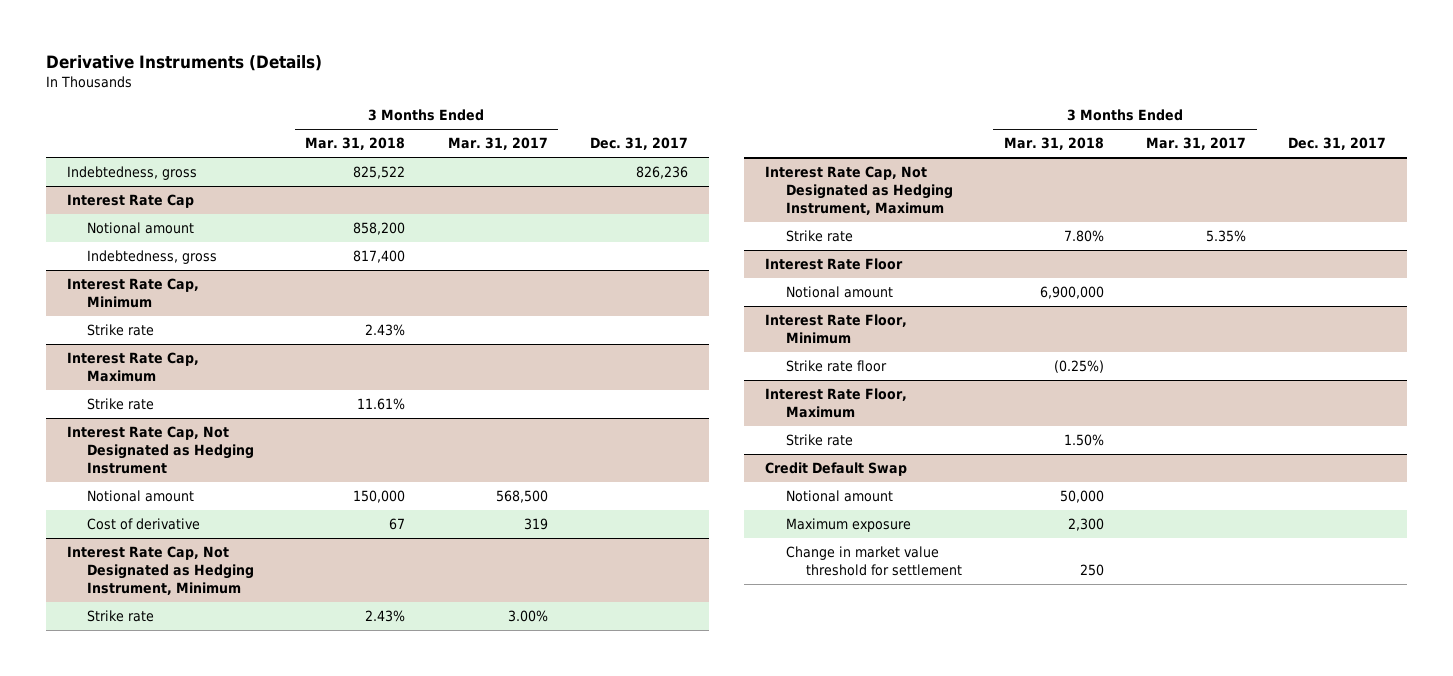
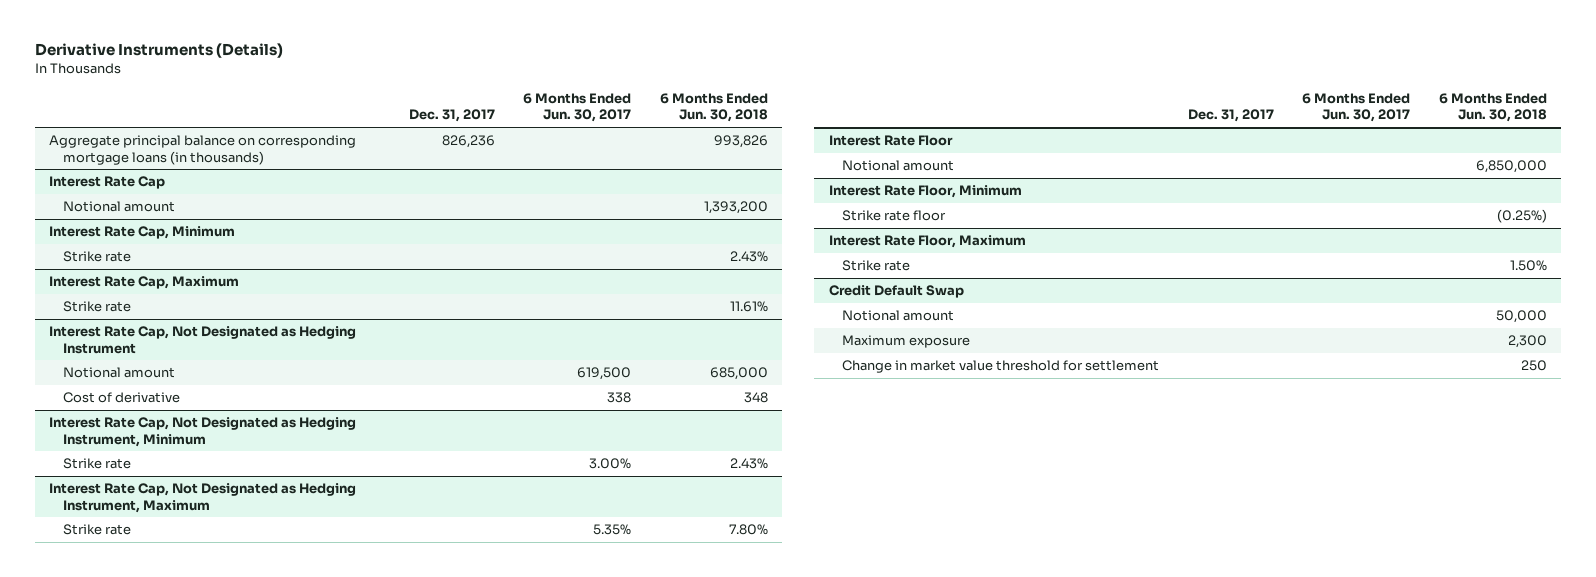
- | 3 Months Ended Mar. 31, 2018 | 3 Months Ended Mar. 31, 2017 | Dec. 31, 2017
+ | Dec. 31, 2017 | 6 Months Ended Jun. 30, 2017 | 6 Months Ended Jun. 30, 2018
- Indebtedness, gross | 825,522 | | 826,236
+ Aggregate principal balance on corresponding mortgage loans (in thousands) | 826,236 | | 993,826
@ Interest Rate Cap
- Indebtedness, gross | 817,400 | |

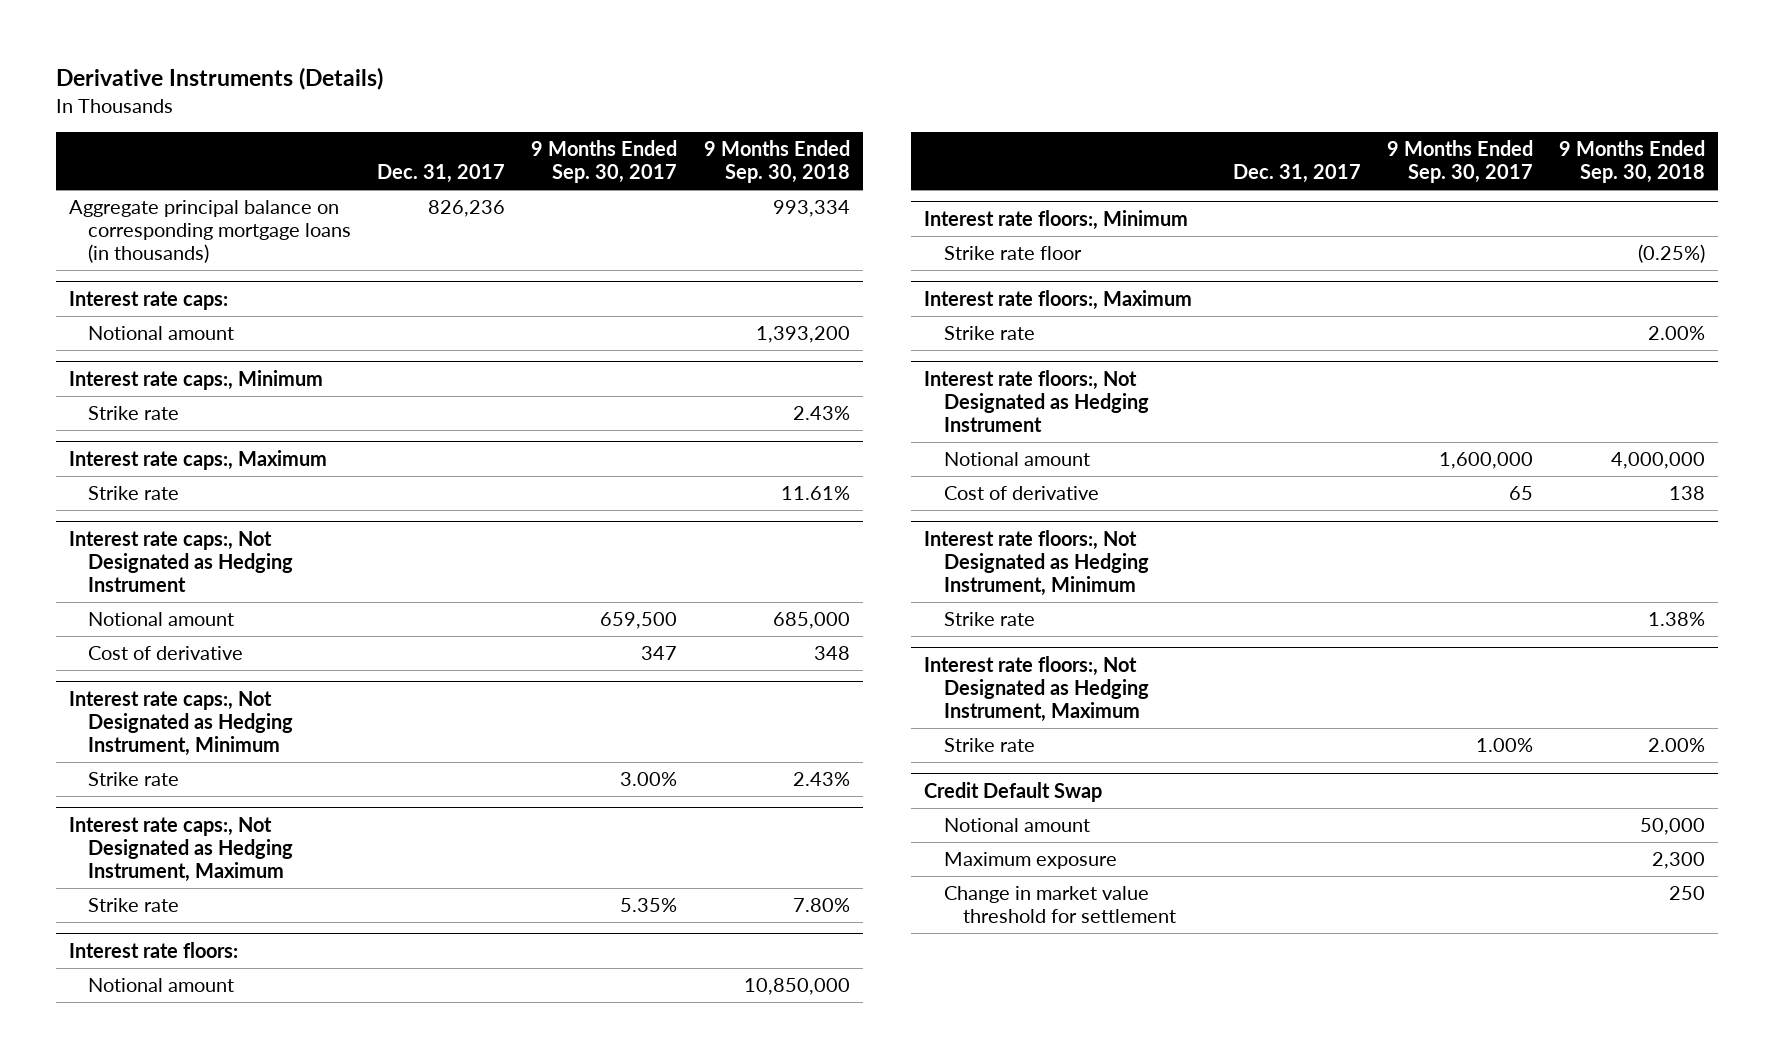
- | Dec. 31, 2017 | 6 Months Ended Jun. 30, 2017 | 6 Months Ended Jun. 30, 2018
+ | Dec. 31, 2017 | 9 Months Ended Sep. 30, 2017 | 9 Months Ended Sep. 30, 2018
- Interest Rate Cap
+ Interest rate caps:
- Interest Rate Cap, Minimum
+ Interest rate caps:, Minimum
- Interest Rate Cap, Maximum
+ Interest rate caps:, Maximum
- Interest Rate Cap, Not Designated as Hedging Instrument
+ Interest rate caps:, Not Designated as Hedging Instrument
- Interest Rate Cap, Not Designated as Hedging Instrument, Minimum
+ Interest rate caps:, Not Designated as Hedging Instrument, Minimum
- Interest Rate Cap, Not Designated as Hedging Instrument, Maximum
+ Interest rate caps:, Not Designated as Hedging Instrument, Maximum
- Interest Rate Floor
+ Interest rate floors:
- Interest Rate Floor, Minimum
+ Interest rate floors:, Minimum
- Interest Rate Floor, Maximum
+ Interest rate floors:, Maximum
+ Interest rate floors:, Not Designated as Hedging Instrument
+ Notional amount | | 1,600,000 | 4,000,000
+ Cost of derivative | | 65 | 138
+ Interest rate floors:, Not Designated as Hedging Instrument, Minimum
+ Strike rate | | | 1.38%
+ Interest rate floors:, Not Designated as Hedging Instrument, Maximum
+ Strike rate | | 1.00% | 2.00%

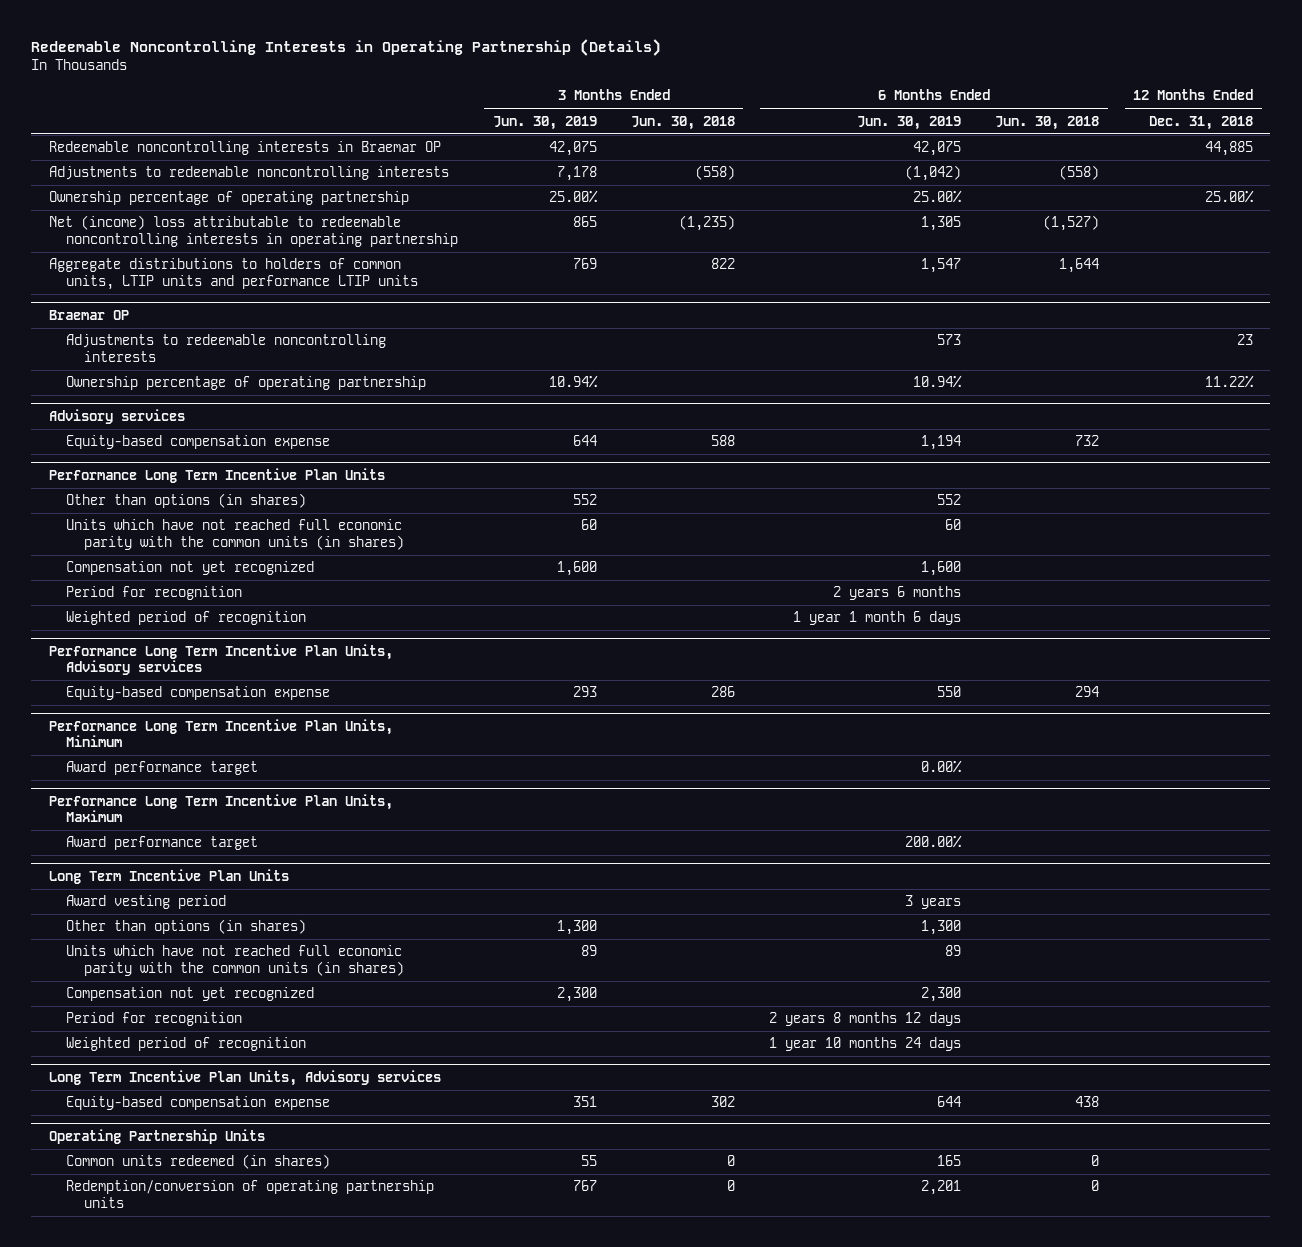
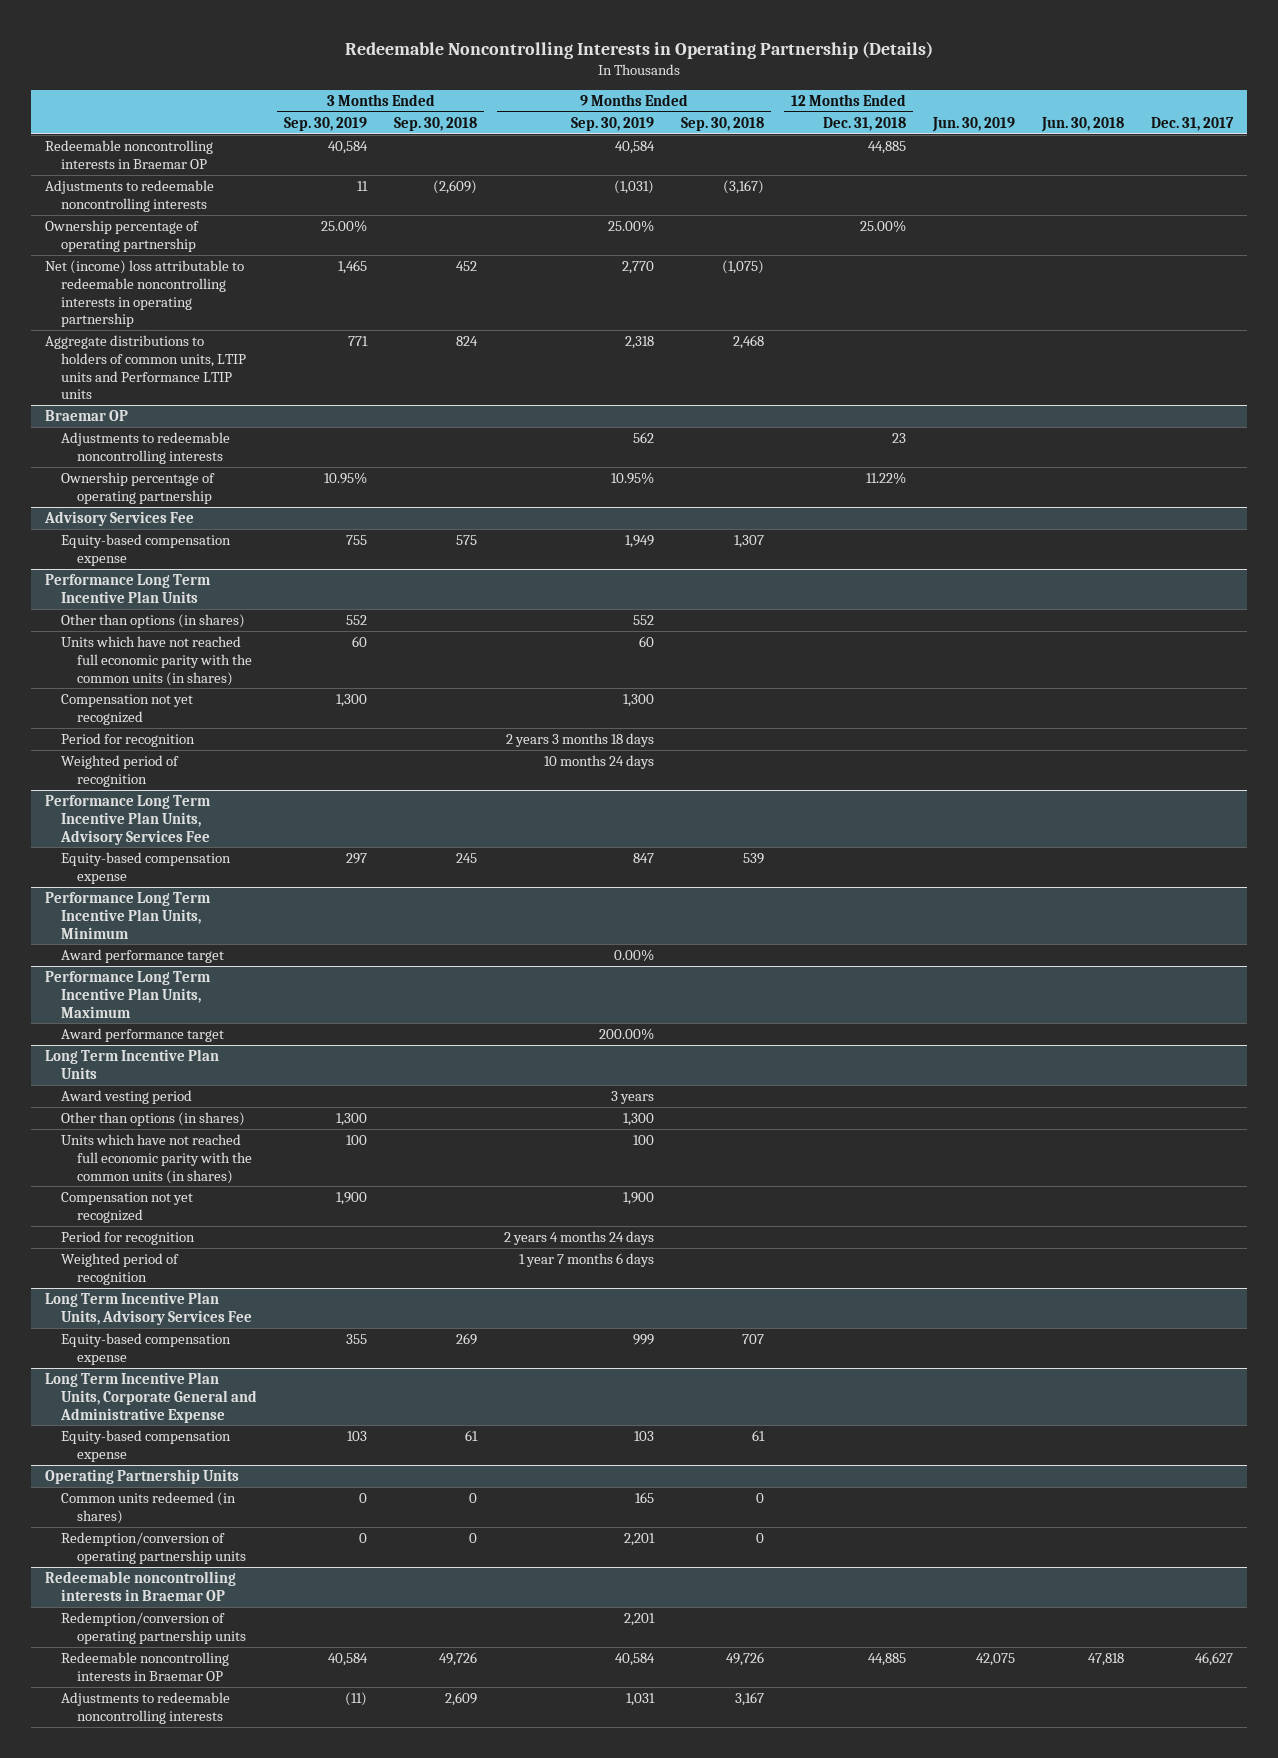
- | 3 Months Ended Jun. 30, 2019 | 3 Months Ended Jun. 30, 2018 | 6 Months Ended Jun. 30, 2019 | 6 Months Ended Jun. 30, 2018 | 12 Months Ended Dec. 31, 2018
+ | 3 Months Ended Sep. 30, 2019 | 3 Months Ended Sep. 30, 2018 | 9 Months Ended Sep. 30, 2019 | 9 Months Ended Sep. 30, 2018 | 12 Months Ended Dec. 31, 2018 | Jun. 30, 2019 | Jun. 30, 2018 | Dec. 31, 2017
- Aggregate distributions to holders of common units, LTIP units and performance LTIP units | 769 | 822 | 1,547 | 1,644 |
+ Aggregate distributions to holders of common units, LTIP units and Performance LTIP units | 771 | 824 | 2,318 | 2,468 | | | |
- Advisory services
+ Advisory Services Fee
- Performance Long Term Incentive Plan Units, Advisory services
+ Performance Long Term Incentive Plan Units, Advisory Services Fee
- Long Term Incentive Plan Units, Advisory services
+ Long Term Incentive Plan Units, Advisory Services Fee
+ Long Term Incentive Plan Units, Corporate General and Administrative Expense
+ Equity-based compensation expense | 103 | 61 | 103 | 61 | | | |
+ Redeemable noncontrolling interests in Braemar OP
+ Redemption/conversion of operating partnership units | | | 2,201 | | | | |
+ Redeemable noncontrolling interests in Braemar OP | 40,584 | 49,726 | 40,584 | 49,726 | 44,885 | 42,075 | 47,818 | 46,627
+ Adjustments to redeemable noncontrolling interests | (11) | 2,609 | 1,031 | 3,167 | | | |

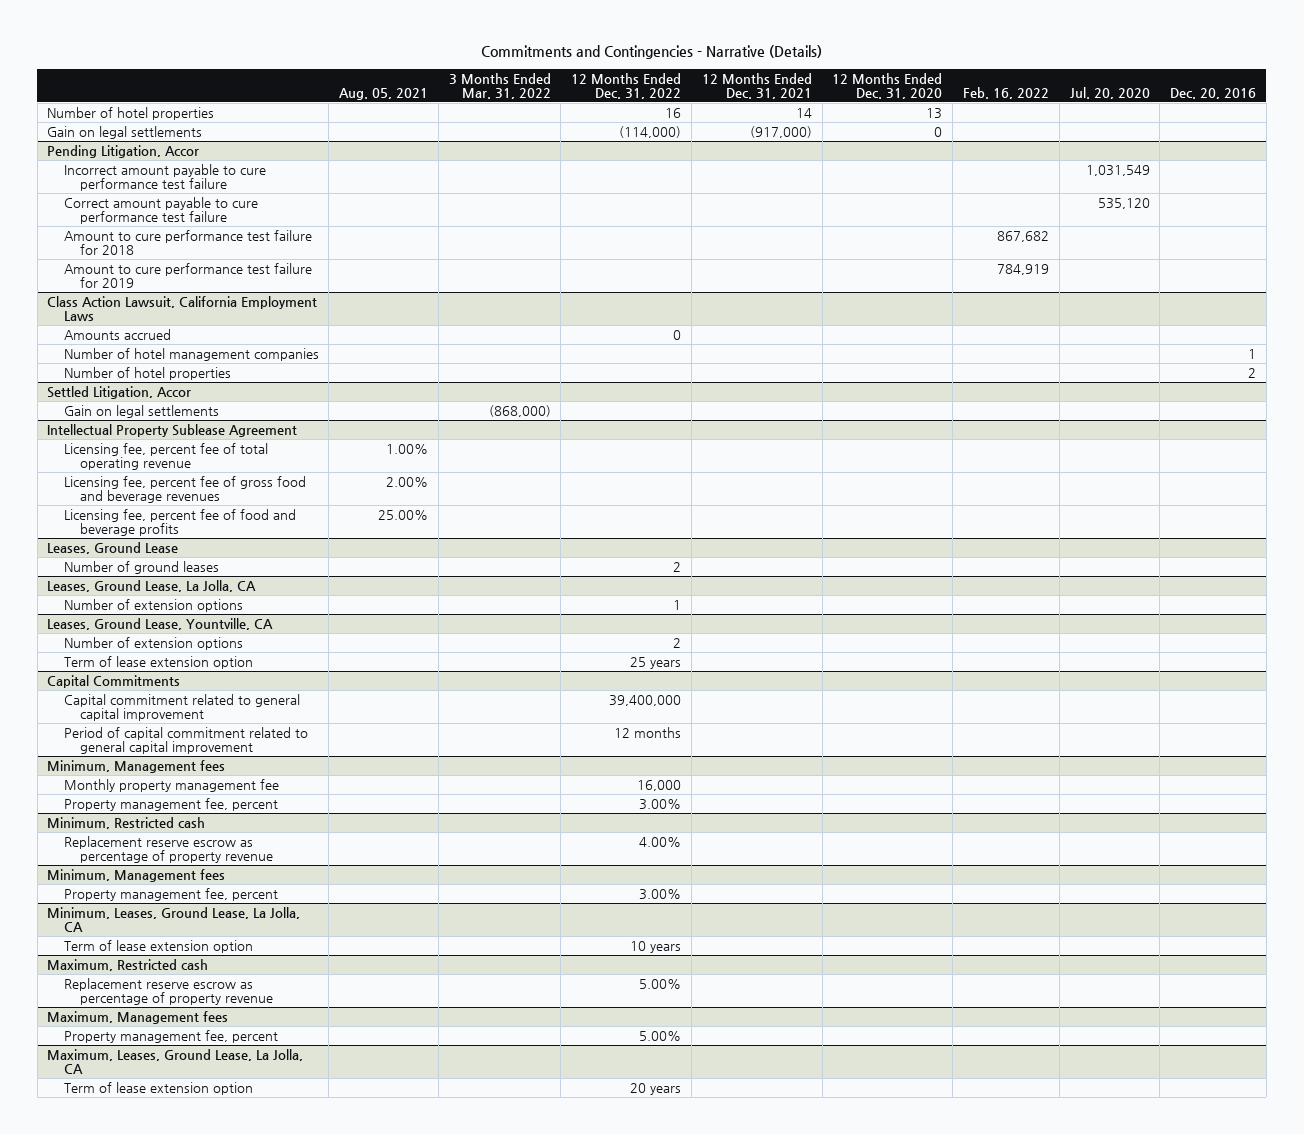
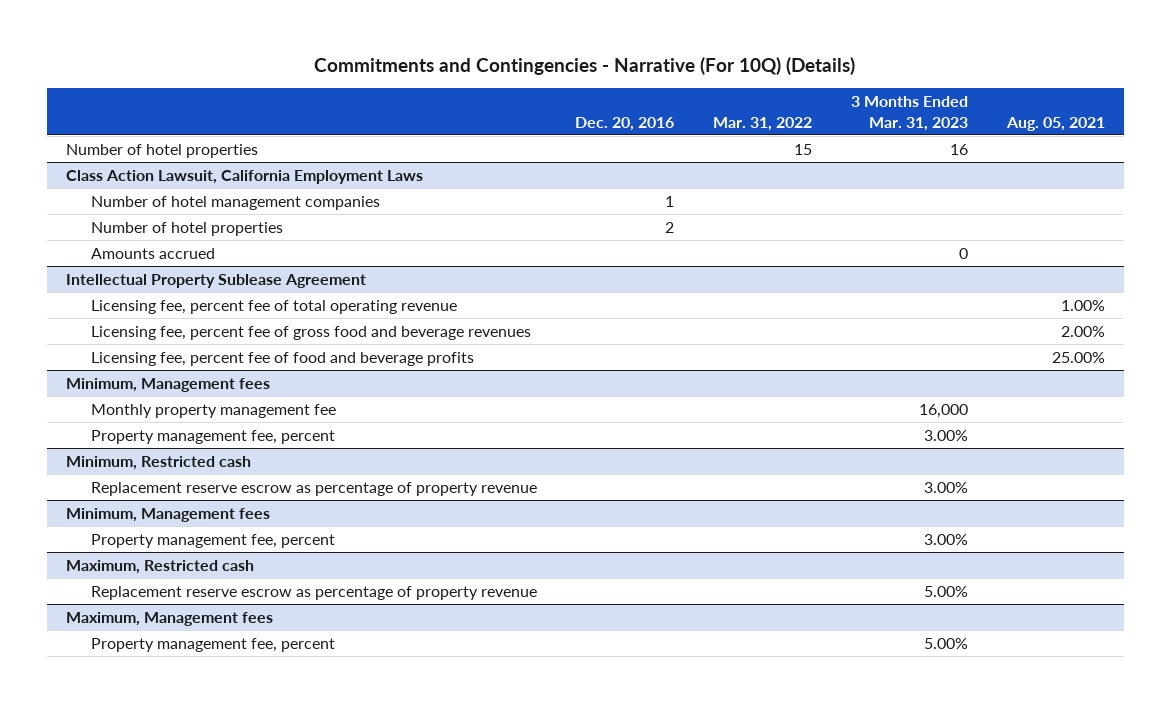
- Commitments and Contingencies - Narrative (Details)
+ Commitments and Contingencies - Narrative (For 10Q) (Details)
- | Aug. 05, 2021 | 3 Months Ended Mar. 31, 2022 | 12 Months Ended Dec. 31, 2022 | 12 Months Ended Dec. 31, 2021 | 12 Months Ended Dec. 31, 2020 | Feb. 16, 2022 | Jul. 20, 2020 | Dec. 20, 2016
+ | Dec. 20, 2016 | Mar. 31, 2022 | 3 Months Ended Mar. 31, 2023 | Aug. 05, 2021
- Gain on legal settlements | | | (114,000) | (917,000) | 0 | | |
- Pending Litigation, Accor
- Incorrect amount payable to cure performance test failure | | | | | | | 1,031,549 |
- Correct amount payable to cure performance test failure | | | | | | | 535,120 |
- Amount to cure performance test failure for 2018 | | | | | | 867,682 | |
- Amount to cure performance test failure for 2019 | | | | | | 784,919 | |
- Settled Litigation, Accor
- Gain on legal settlements | | (868,000) | | | | | |
@ Class Action Lawsuit, California Employment Laws
moved down: Amounts accrued | | | 0 |
- Leases, Ground Lease
- Number of ground leases | | | 2 | | | | |
- Leases, Ground Lease, La Jolla, CA
- Number of extension options | | | 1 | | | | |
- Leases, Ground Lease, Yountville, CA
- Number of extension options | | | 2 | | | | |
- Term of lease extension option | | | 25 years | | | | |
- Capital Commitments
- Capital commitment related to general capital improvement | | | 39,400,000 | | | | |
- Period of capital commitment related to general capital improvement | | | 12 months | | | | |
- Minimum, Leases, Ground Lease, La Jolla, CA
- Term of lease extension option | | | 10 years | | | | |
- Maximum, Leases, Ground Lease, La Jolla, CA
- Term of lease extension option | | | 20 years | | | | |

